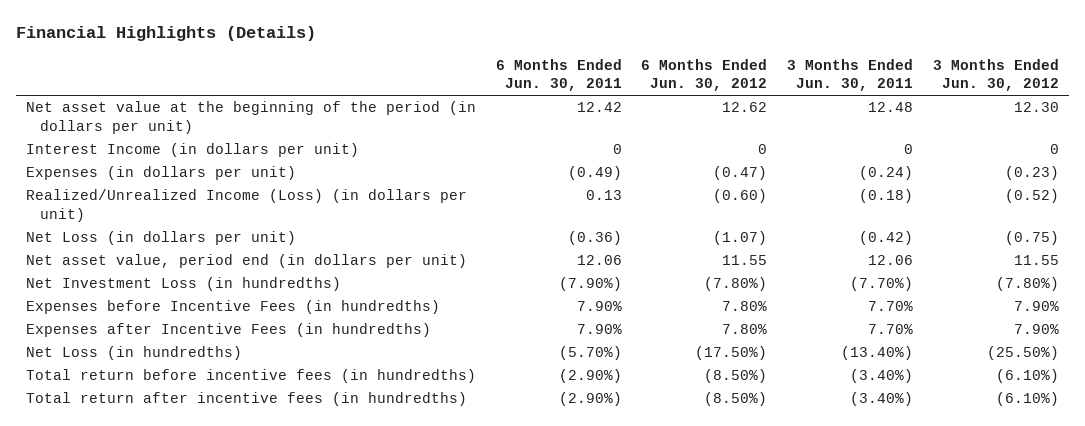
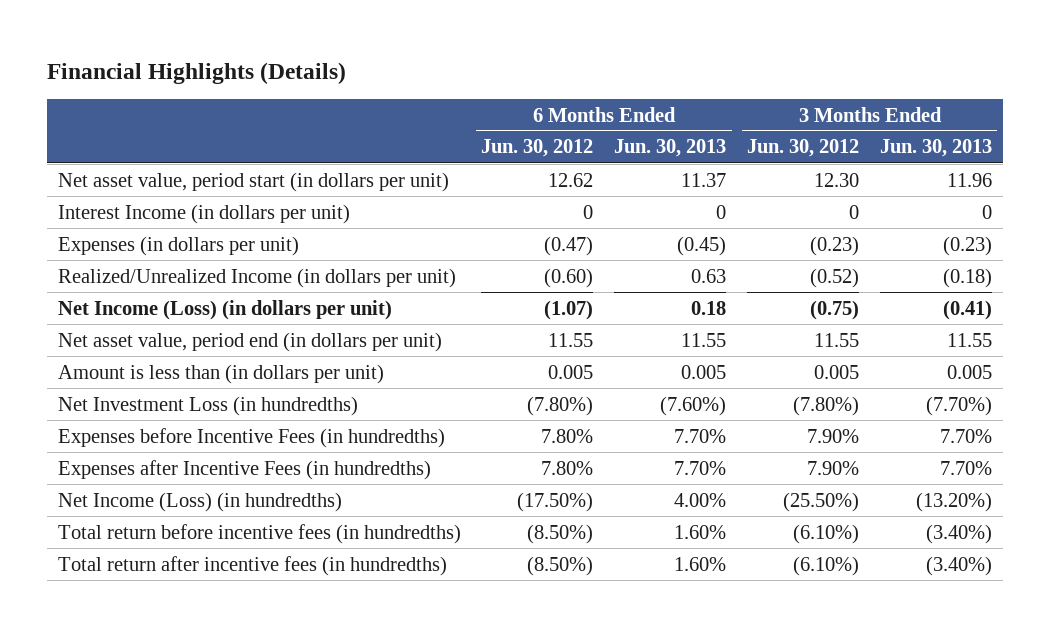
- | 6 Months Ended Jun. 30, 2011 | 6 Months Ended Jun. 30, 2012 | 3 Months Ended Jun. 30, 2011 | 3 Months Ended Jun. 30, 2012
+ | 6 Months Ended Jun. 30, 2012 | 6 Months Ended Jun. 30, 2013 | 3 Months Ended Jun. 30, 2012 | 3 Months Ended Jun. 30, 2013
- Net asset value at the beginning of the period (in dollars per unit) | 12.42 | 12.62 | 12.48 | 12.30
+ Net asset value, period start (in dollars per unit) | 12.62 | 11.37 | 12.30 | 11.96
- Realized/Unrealized Income (Loss) (in dollars per unit) | 0.13 | (0.60) | (0.18) | (0.52)
- Net Loss (in dollars per unit) | (0.36) | (1.07) | (0.42) | (0.75)
+ Realized/Unrealized Income (in dollars per unit) | (0.60) | 0.63 | (0.52) | (0.18)
+ Net Income (Loss) (in dollars per unit) | (1.07) | 0.18 | (0.75) | (0.41)
+ Amount is less than (in dollars per unit) | 0.005 | 0.005 | 0.005 | 0.005
- Net Loss (in hundredths) | (5.70%) | (17.50%) | (13.40%) | (25.50%)
+ Net Income (Loss) (in hundredths) | (17.50%) | 4.00% | (25.50%) | (13.20%)

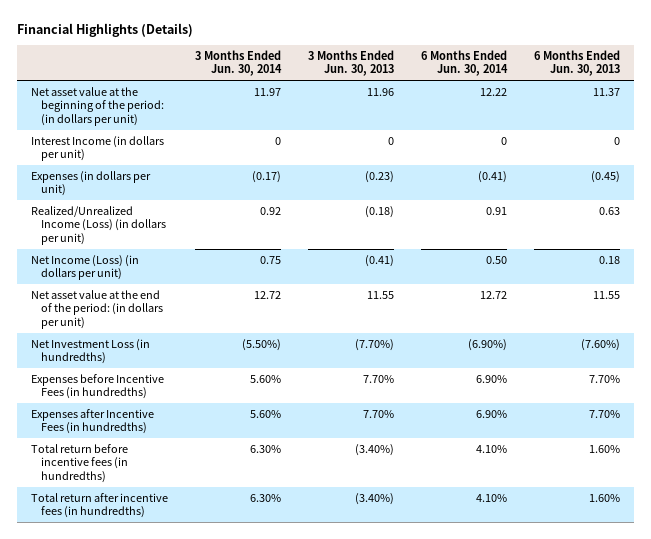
- | 6 Months Ended Jun. 30, 2012 | 6 Months Ended Jun. 30, 2013 | 3 Months Ended Jun. 30, 2012 | 3 Months Ended Jun. 30, 2013
+ | 3 Months Ended Jun. 30, 2014 | 3 Months Ended Jun. 30, 2013 | 6 Months Ended Jun. 30, 2014 | 6 Months Ended Jun. 30, 2013
- Net asset value, period start (in dollars per unit) | 12.62 | 11.37 | 12.30 | 11.96
+ Net asset value at the beginning of the period: (in dollars per unit) | 11.97 | 11.96 | 12.22 | 11.37
- Realized/Unrealized Income (in dollars per unit) | (0.60) | 0.63 | (0.52) | (0.18)
+ Realized/Unrealized Income (Loss) (in dollars per unit) | 0.92 | (0.18) | 0.91 | 0.63
- Net asset value, period end (in dollars per unit) | 11.55 | 11.55 | 11.55 | 11.55
- Amount is less than (in dollars per unit) | 0.005 | 0.005 | 0.005 | 0.005
+ Net asset value at the end of the period: (in dollars per unit) | 12.72 | 11.55 | 12.72 | 11.55
- Net Income (Loss) (in hundredths) | (17.50%) | 4.00% | (25.50%) | (13.20%)

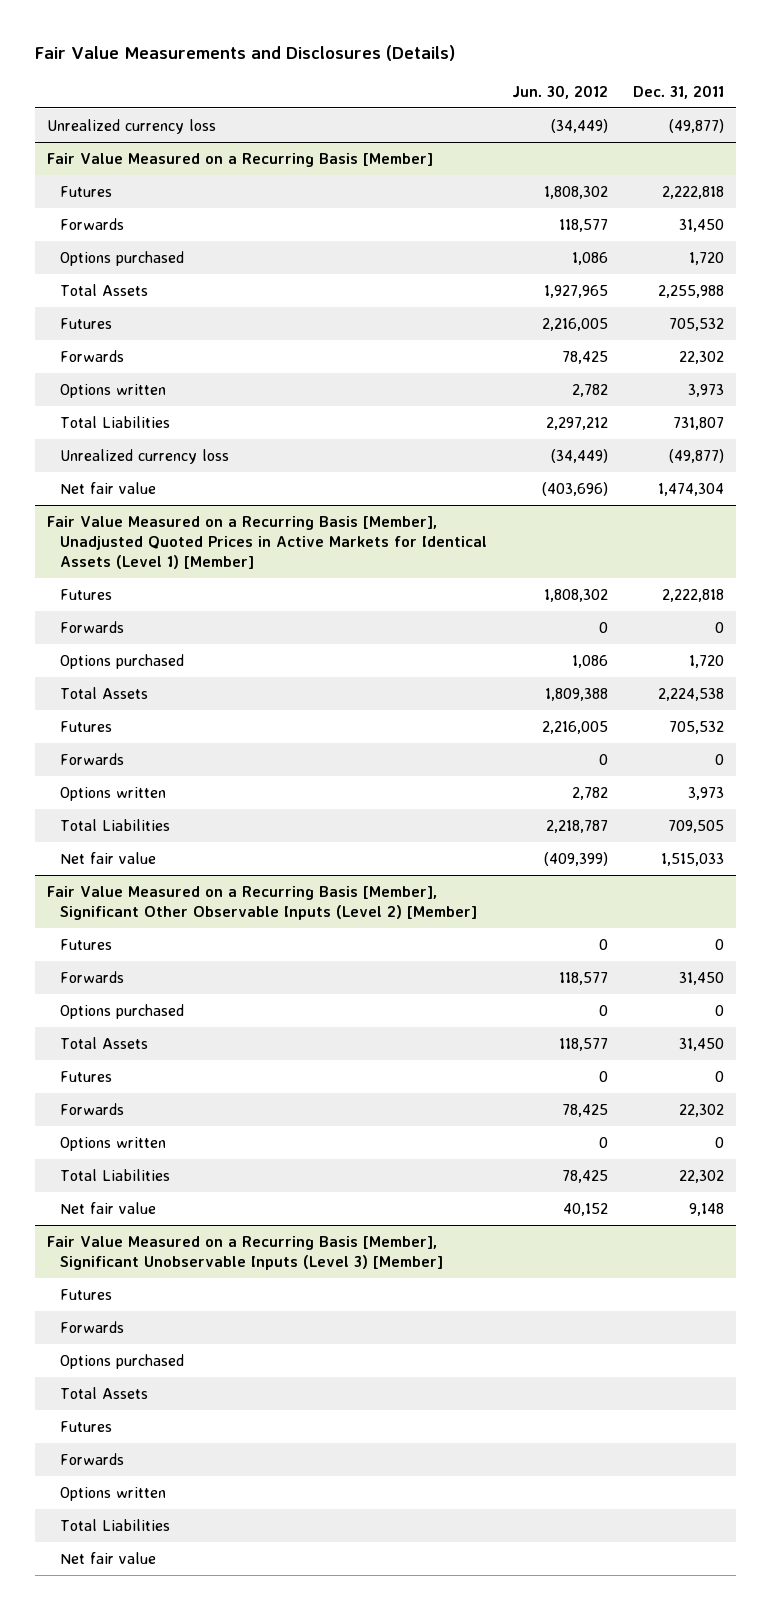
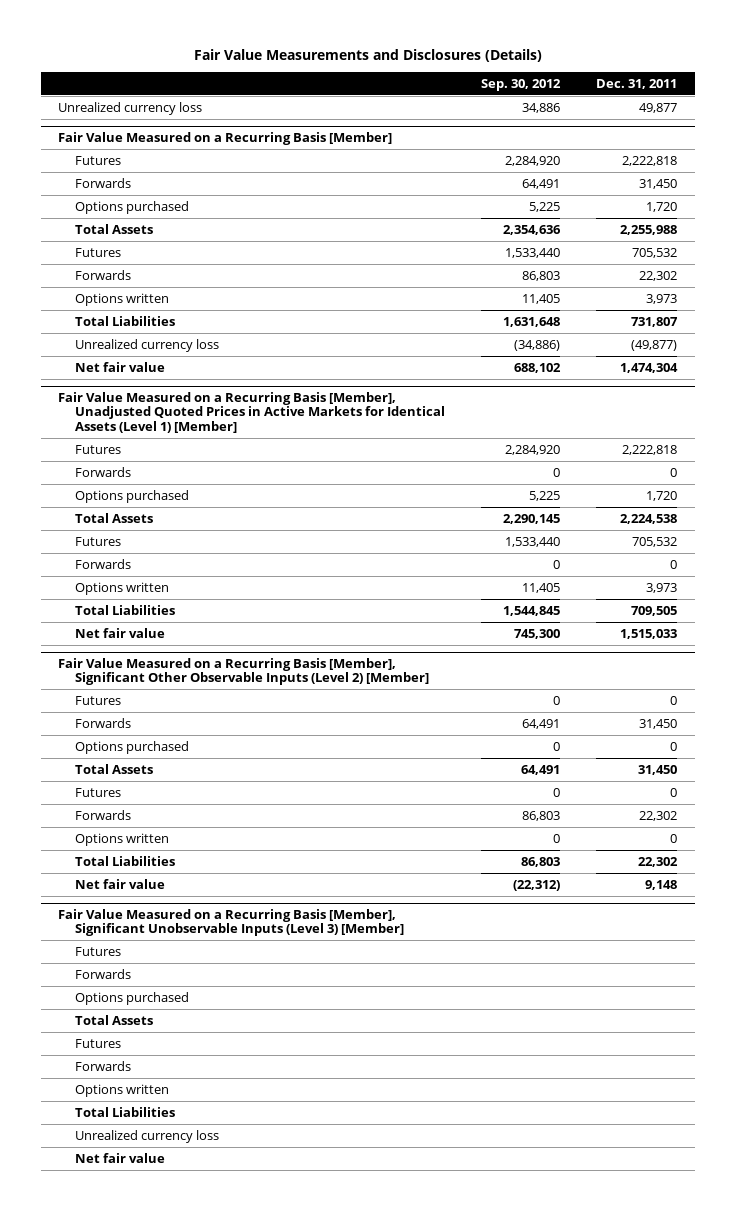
- | Jun. 30, 2012 | Dec. 31, 2011
+ | Sep. 30, 2012 | Dec. 31, 2011
- Unrealized currency loss | (34,449) | (49,877)
+ Unrealized currency loss | 34,886 | 49,877
@ Fair Value Measured on a Recurring Basis [Member], Significant Unobservable Inputs (Level 3) [Member]
+ Unrealized currency loss

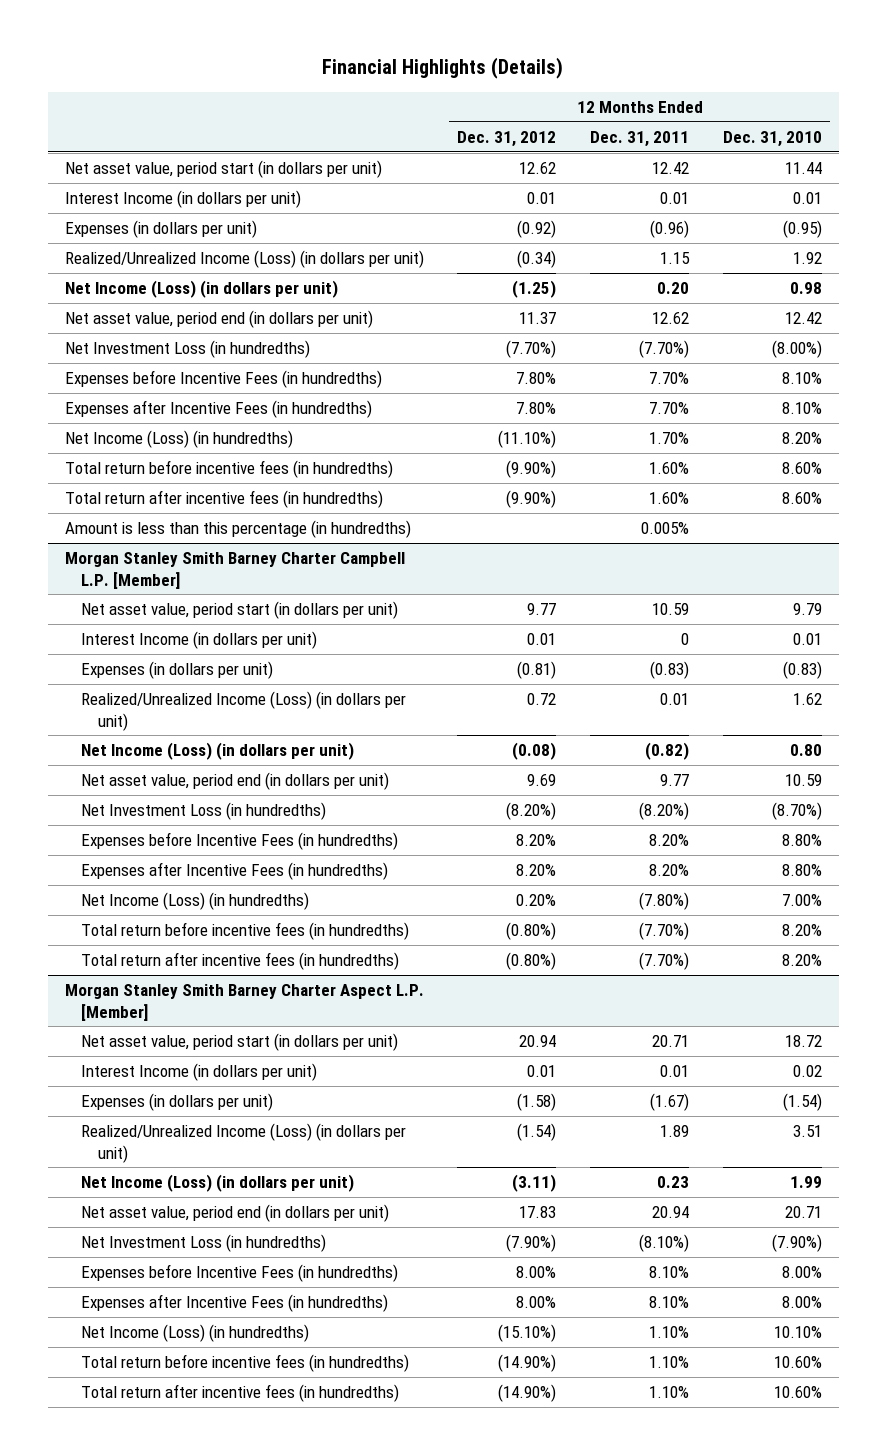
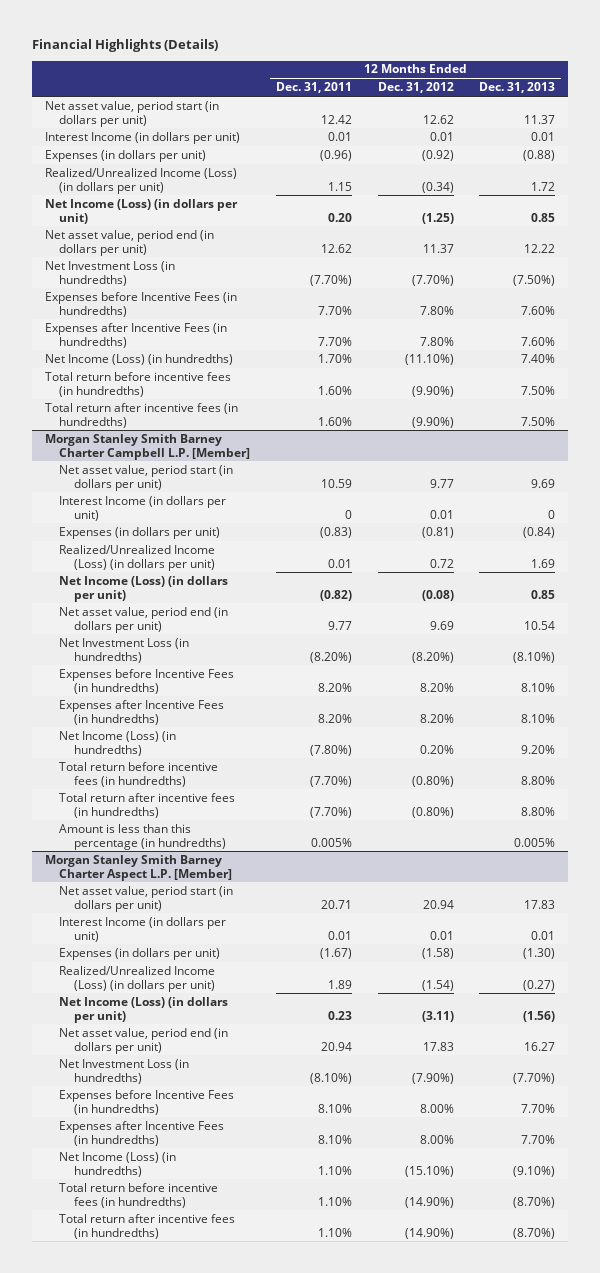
- | 12 Months Ended Dec. 31, 2012 | 12 Months Ended Dec. 31, 2011 | 12 Months Ended Dec. 31, 2010
+ | 12 Months Ended Dec. 31, 2011 | 12 Months Ended Dec. 31, 2012 | 12 Months Ended Dec. 31, 2013
- Amount is less than this percentage (in hundredths) | | 0.005% |
@ Morgan Stanley Smith Barney Charter Campbell L.P. [Member]
+ Amount is less than this percentage (in hundredths) | 0.005% | | 0.005%

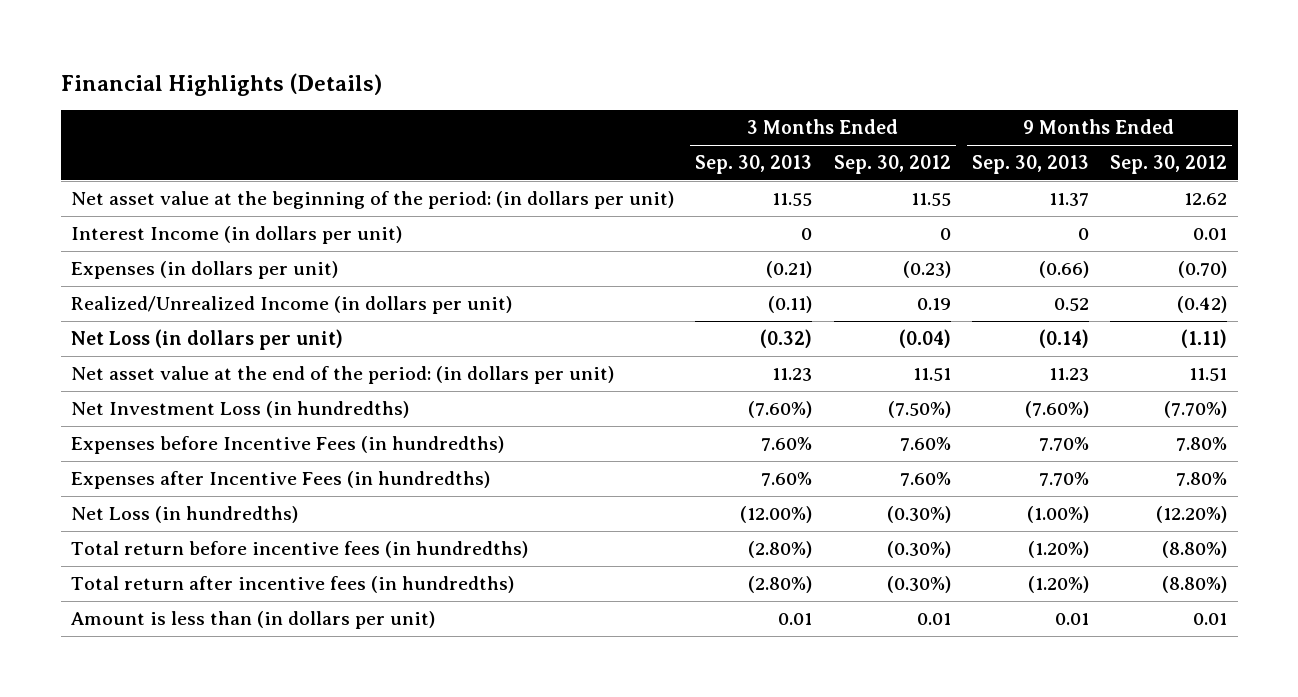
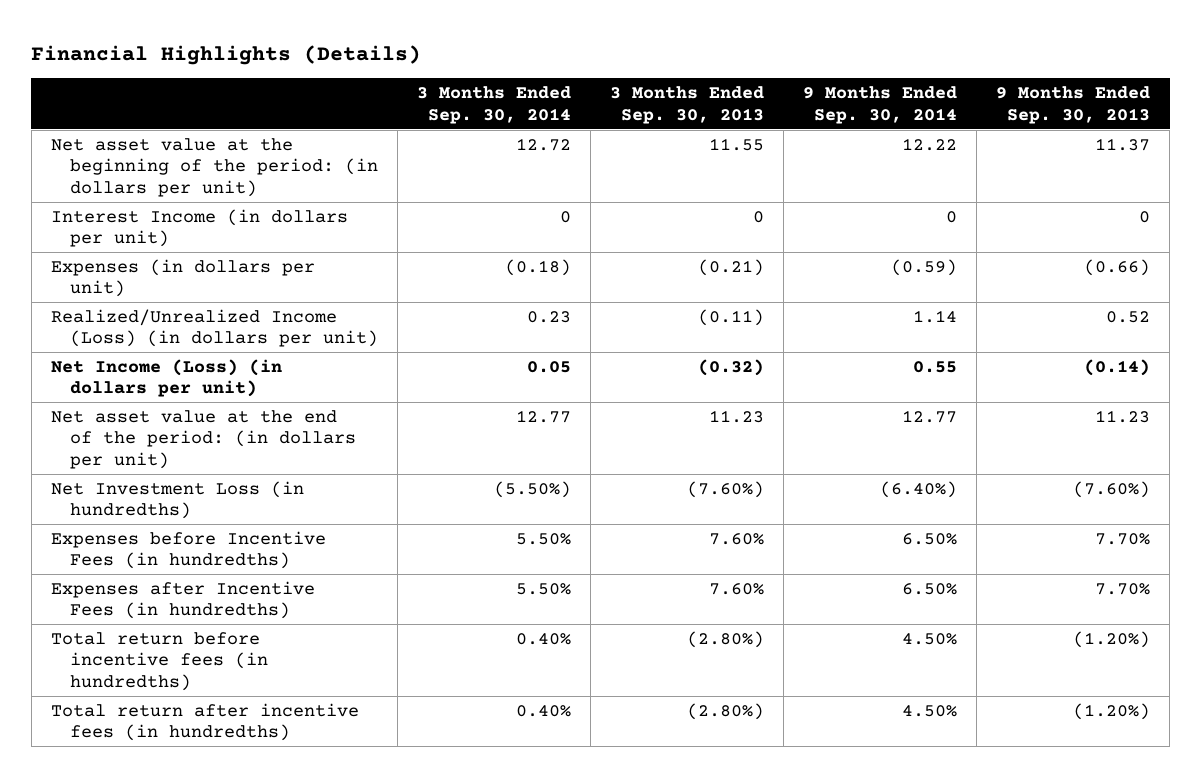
- | 3 Months Ended Sep. 30, 2013 | 3 Months Ended Sep. 30, 2012 | 9 Months Ended Sep. 30, 2013 | 9 Months Ended Sep. 30, 2012
+ | 3 Months Ended Sep. 30, 2014 | 3 Months Ended Sep. 30, 2013 | 9 Months Ended Sep. 30, 2014 | 9 Months Ended Sep. 30, 2013
- Realized/Unrealized Income (in dollars per unit) | (0.11) | 0.19 | 0.52 | (0.42)
- Net Loss (in dollars per unit) | (0.32) | (0.04) | (0.14) | (1.11)
+ Realized/Unrealized Income (Loss) (in dollars per unit) | 0.23 | (0.11) | 1.14 | 0.52
+ Net Income (Loss) (in dollars per unit) | 0.05 | (0.32) | 0.55 | (0.14)
- Net Loss (in hundredths) | (12.00%) | (0.30%) | (1.00%) | (12.20%)
- Amount is less than (in dollars per unit) | 0.01 | 0.01 | 0.01 | 0.01

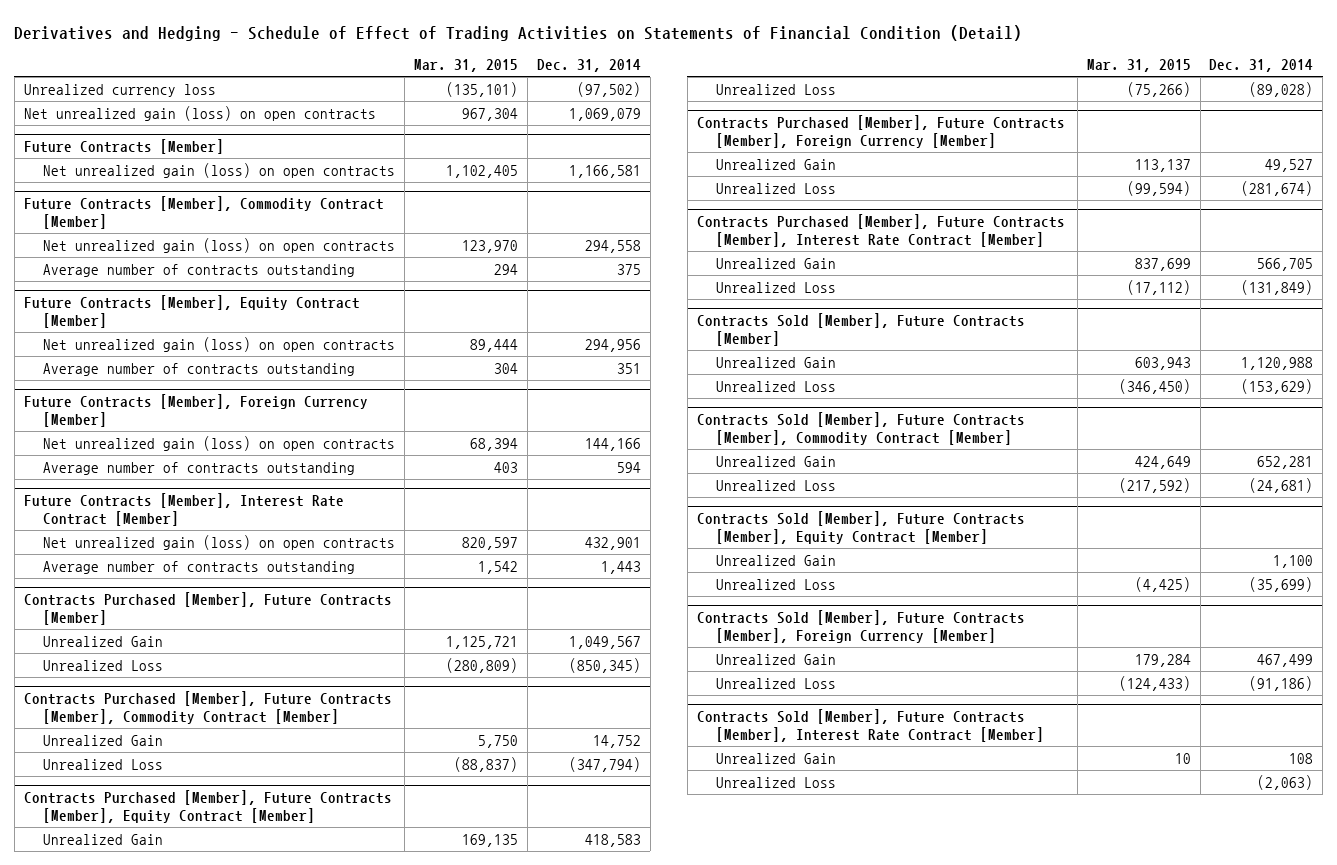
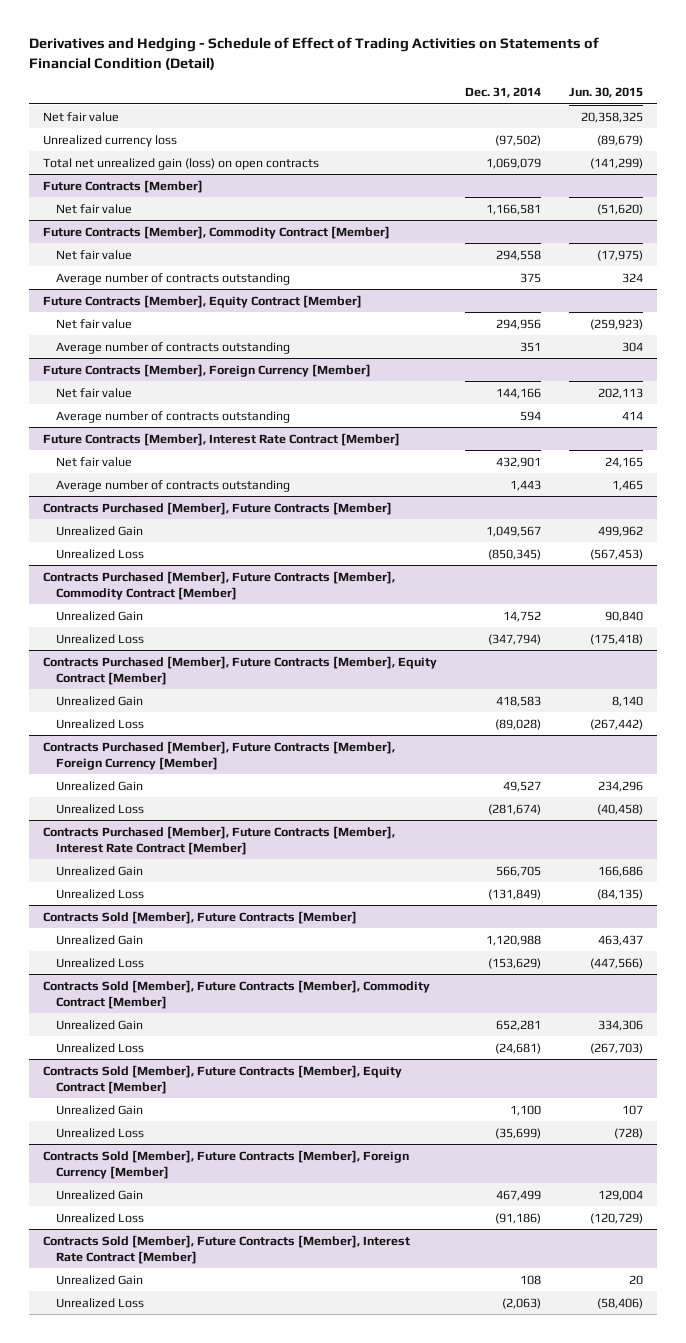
- | Mar. 31, 2015 | Dec. 31, 2014
+ | Dec. 31, 2014 | Jun. 30, 2015
+ Net fair value | | 20,358,325
- Net unrealized gain (loss) on open contracts | 967,304 | 1,069,079
+ Total net unrealized gain (loss) on open contracts | 1,069,079 | (141,299)
@ Future Contracts [Member]
- Net unrealized gain (loss) on open contracts | 1,102,405 | 1,166,581
+ Net fair value | 1,166,581 | (51,620)
@ Future Contracts [Member], Commodity Contract [Member]
- Net unrealized gain (loss) on open contracts | 123,970 | 294,558
+ Net fair value | 294,558 | (17,975)
@ Future Contracts [Member], Equity Contract [Member]
- Net unrealized gain (loss) on open contracts | 89,444 | 294,956
+ Net fair value | 294,956 | (259,923)
@ Future Contracts [Member], Foreign Currency [Member]
- Net unrealized gain (loss) on open contracts | 68,394 | 144,166
+ Net fair value | 144,166 | 202,113
@ Future Contracts [Member], Interest Rate Contract [Member]
- Net unrealized gain (loss) on open contracts | 820,597 | 432,901
+ Net fair value | 432,901 | 24,165

